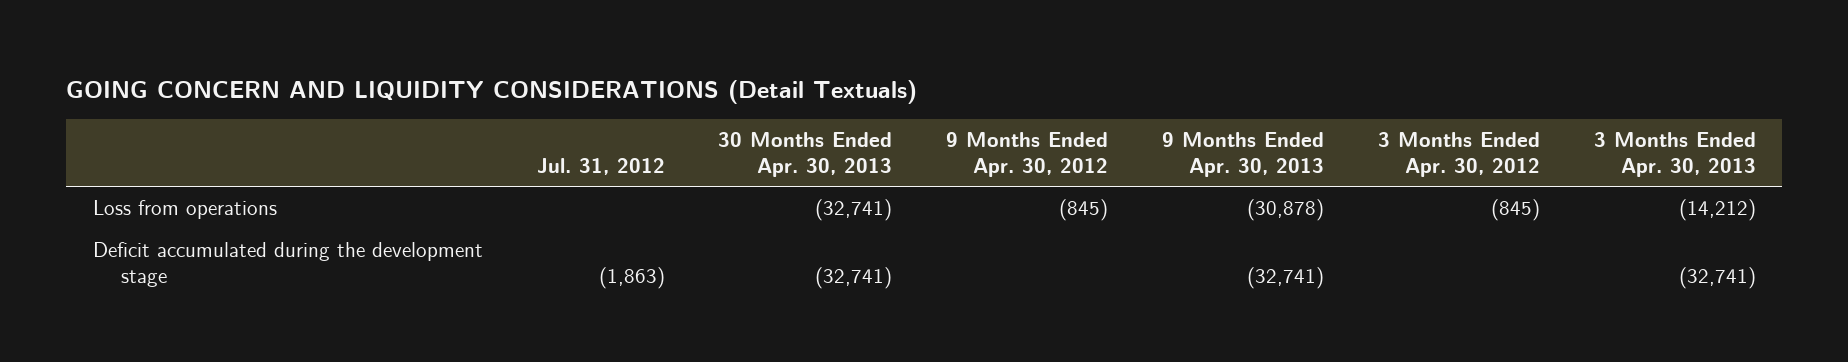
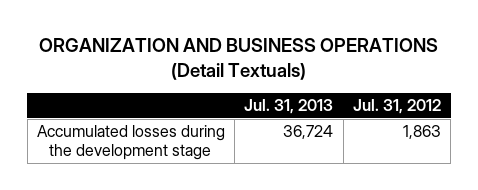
- GOING CONCERN AND LIQUIDITY CONSIDERATIONS (Detail Textuals)
+ ORGANIZATION AND BUSINESS OPERATIONS (Detail Textuals)
- | Jul. 31, 2012 | 30 Months Ended Apr. 30, 2013 | 9 Months Ended Apr. 30, 2012 | 9 Months Ended Apr. 30, 2013 | 3 Months Ended Apr. 30, 2012 | 3 Months Ended Apr. 30, 2013
+ | Jul. 31, 2013 | Jul. 31, 2012
- Loss from operations | | (32,741) | (845) | (30,878) | (845) | (14,212)
- Deficit accumulated during the development stage | (1,863) | (32,741) | | (32,741) | | (32,741)
+ Accumulated losses during the development stage | 36,724 | 1,863

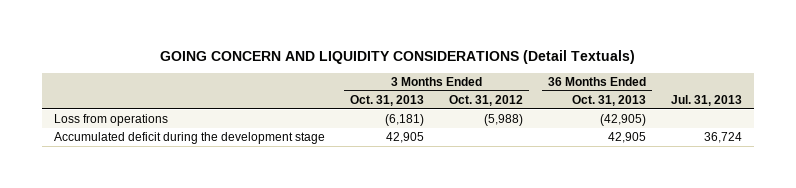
- ORGANIZATION AND BUSINESS OPERATIONS (Detail Textuals)
+ GOING CONCERN AND LIQUIDITY CONSIDERATIONS (Detail Textuals)
- | Jul. 31, 2013 | Jul. 31, 2012
+ | 3 Months Ended Oct. 31, 2013 | 3 Months Ended Oct. 31, 2012 | 36 Months Ended Oct. 31, 2013 | Jul. 31, 2013
- Accumulated losses during the development stage | 36,724 | 1,863
+ Loss from operations | (6,181) | (5,988) | (42,905) |
+ Accumulated deficit during the development stage | 42,905 | | 42,905 | 36,724

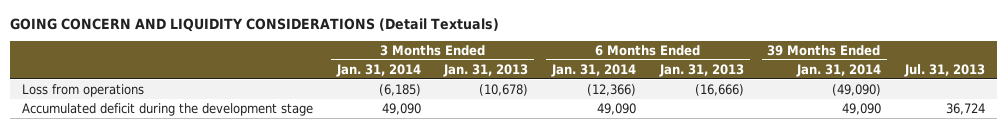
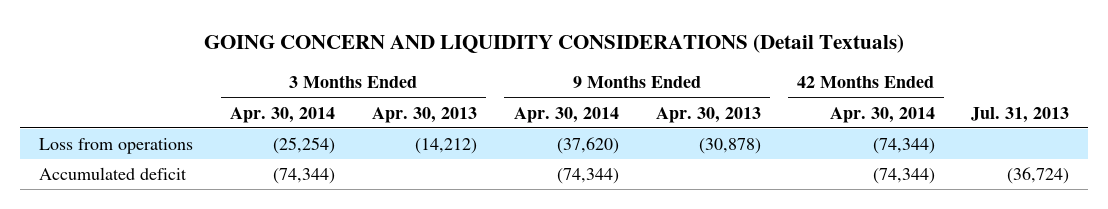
- | 3 Months Ended Jan. 31, 2014 | 3 Months Ended Jan. 31, 2013 | 6 Months Ended Jan. 31, 2014 | 6 Months Ended Jan. 31, 2013 | 39 Months Ended Jan. 31, 2014 | Jul. 31, 2013
+ | 3 Months Ended Apr. 30, 2014 | 3 Months Ended Apr. 30, 2013 | 9 Months Ended Apr. 30, 2014 | 9 Months Ended Apr. 30, 2013 | 42 Months Ended Apr. 30, 2014 | Jul. 31, 2013
- Accumulated deficit during the development stage | 49,090 | | 49,090 | | 49,090 | 36,724
+ Accumulated deficit | (74,344) | | (74,344) | | (74,344) | (36,724)

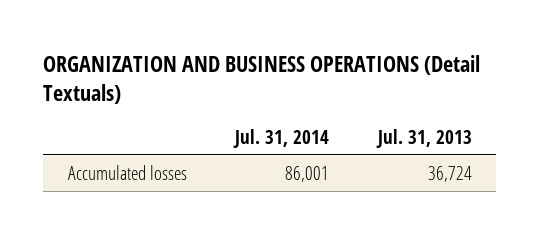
- GOING CONCERN AND LIQUIDITY CONSIDERATIONS (Detail Textuals)
+ ORGANIZATION AND BUSINESS OPERATIONS (Detail Textuals)
- | 3 Months Ended Apr. 30, 2014 | 3 Months Ended Apr. 30, 2013 | 9 Months Ended Apr. 30, 2014 | 9 Months Ended Apr. 30, 2013 | 42 Months Ended Apr. 30, 2014 | Jul. 31, 2013
+ | Jul. 31, 2014 | Jul. 31, 2013
- Loss from operations | (25,254) | (14,212) | (37,620) | (30,878) | (74,344) |
- Accumulated deficit | (74,344) | | (74,344) | | (74,344) | (36,724)
+ Accumulated losses | 86,001 | 36,724

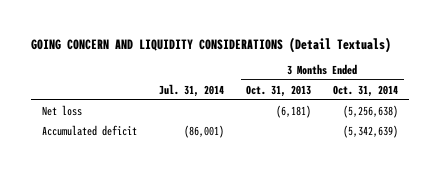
- ORGANIZATION AND BUSINESS OPERATIONS (Detail Textuals)
+ GOING CONCERN AND LIQUIDITY CONSIDERATIONS (Detail Textuals)
- | Jul. 31, 2014 | Jul. 31, 2013
+ | Jul. 31, 2014 | 3 Months Ended Oct. 31, 2013 | 3 Months Ended Oct. 31, 2014
- Accumulated losses | 86,001 | 36,724
+ Net loss | | (6,181) | (5,256,638)
+ Accumulated deficit | (86,001) | | (5,342,639)

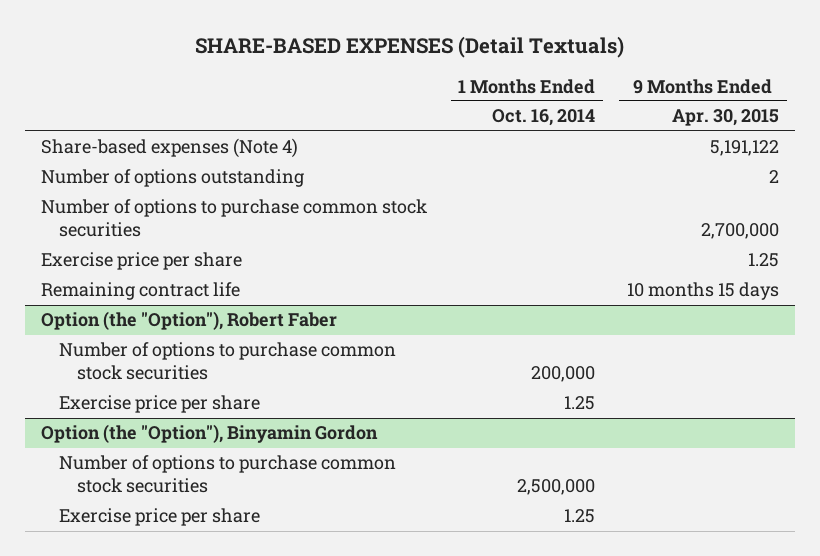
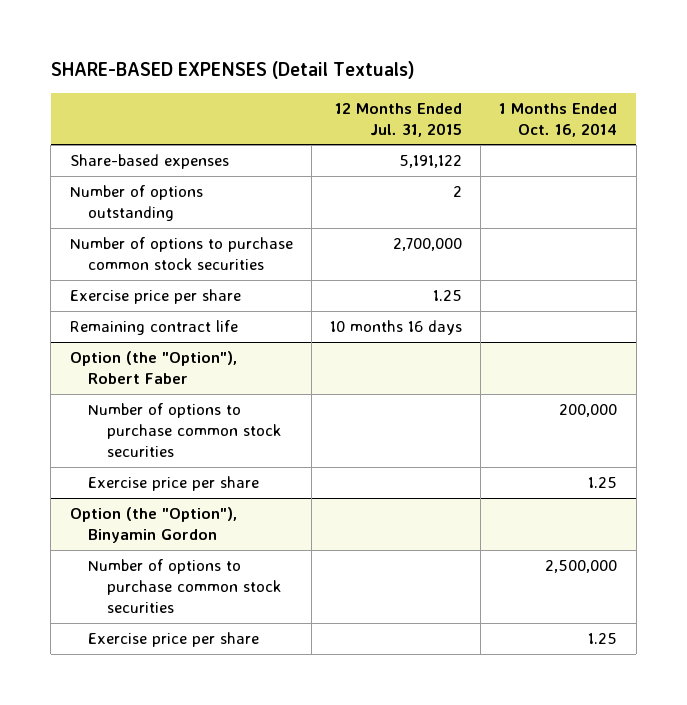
- | 1 Months Ended Oct. 16, 2014 | 9 Months Ended Apr. 30, 2015
+ | 12 Months Ended Jul. 31, 2015 | 1 Months Ended Oct. 16, 2014
- Share-based expenses (Note 4) | | 5,191,122
+ Share-based expenses | 5,191,122 |

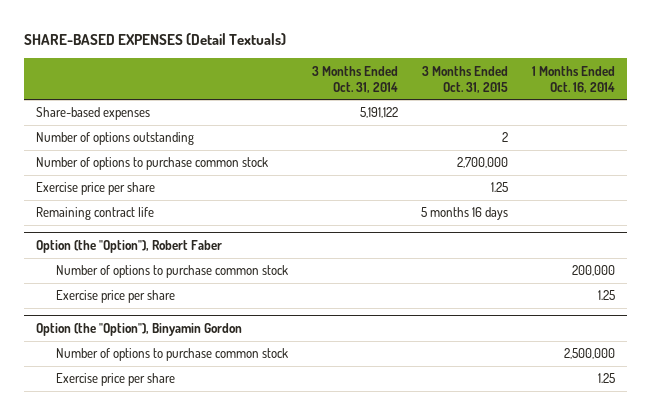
- | 12 Months Ended Jul. 31, 2015 | 1 Months Ended Oct. 16, 2014
+ | 3 Months Ended Oct. 31, 2014 | 3 Months Ended Oct. 31, 2015 | 1 Months Ended Oct. 16, 2014
- Number of options to purchase common stock securities | 2,700,000 |
+ Number of options to purchase common stock | | 2,700,000 |
@ Option (the "Option"), Robert Faber
- Number of options to purchase common stock securities | | 200,000
+ Number of options to purchase common stock | | | 200,000
@ Option (the "Option"), Binyamin Gordon
- Number of options to purchase common stock securities | | 2,500,000
+ Number of options to purchase common stock | | | 2,500,000

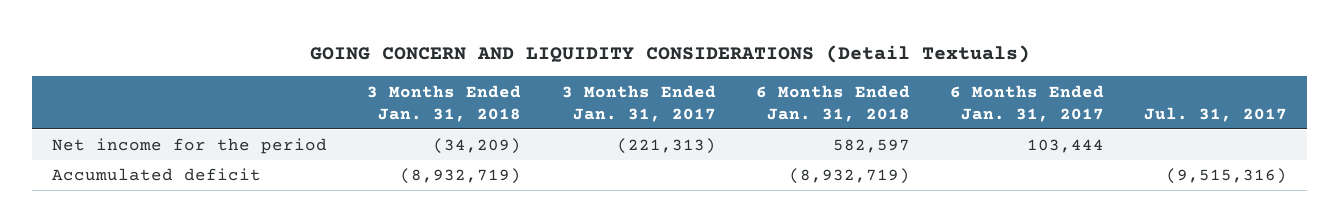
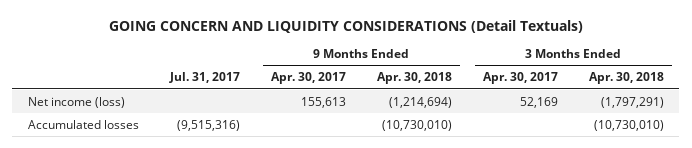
- | 3 Months Ended Jan. 31, 2018 | 3 Months Ended Jan. 31, 2017 | 6 Months Ended Jan. 31, 2018 | 6 Months Ended Jan. 31, 2017 | Jul. 31, 2017
+ | Jul. 31, 2017 | 9 Months Ended Apr. 30, 2017 | 9 Months Ended Apr. 30, 2018 | 3 Months Ended Apr. 30, 2017 | 3 Months Ended Apr. 30, 2018
- Net income for the period | (34,209) | (221,313) | 582,597 | 103,444 |
- Accumulated deficit | (8,932,719) | | (8,932,719) | | (9,515,316)
+ Net income (loss) | | 155,613 | (1,214,694) | 52,169 | (1,797,291)
+ Accumulated losses | (9,515,316) | | (10,730,010) | | (10,730,010)

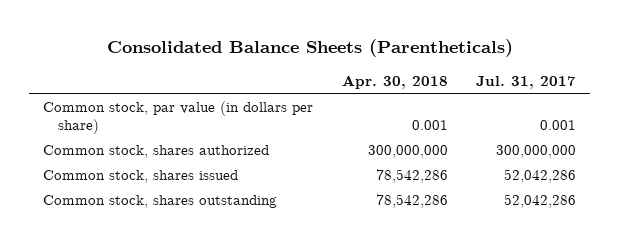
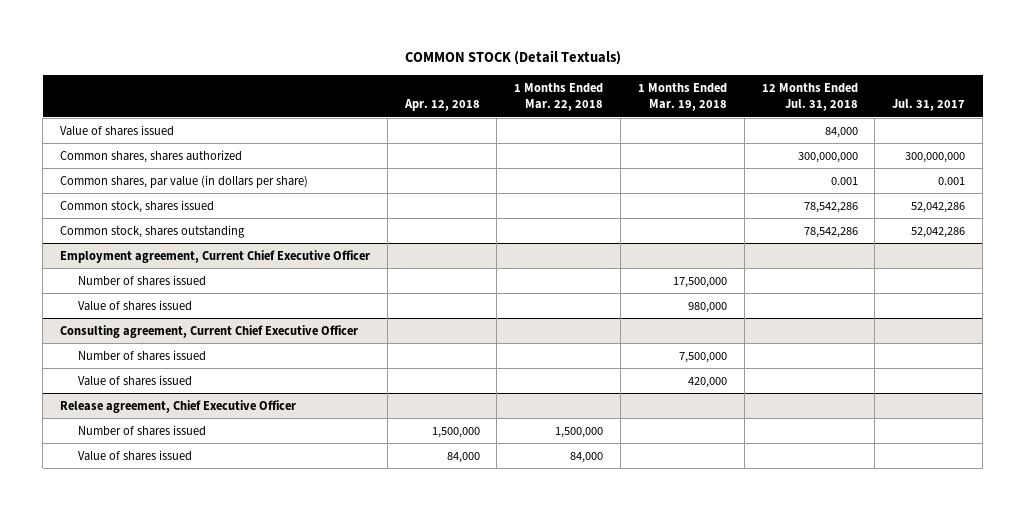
- Consolidated Balance Sheets (Parentheticals)
+ COMMON STOCK (Detail Textuals)
- | Apr. 30, 2018 | Jul. 31, 2017
+ | Apr. 12, 2018 | 1 Months Ended Mar. 22, 2018 | 1 Months Ended Mar. 19, 2018 | 12 Months Ended Jul. 31, 2018 | Jul. 31, 2017
- Common stock, par value (in dollars per share) | 0.001 | 0.001
- Common stock, shares authorized | 300,000,000 | 300,000,000
+ Value of shares issued | | | | 84,000 |
+ Common shares, shares authorized | | | | 300,000,000 | 300,000,000
+ Common shares, par value (in dollars per share) | | | | 0.001 | 0.001
+ Employment agreement, Current Chief Executive Officer
+ Number of shares issued | | | 17,500,000 | |
+ Value of shares issued | | | 980,000 | |
+ Consulting agreement, Current Chief Executive Officer
+ Number of shares issued | | | 7,500,000 | |
+ Value of shares issued | | | 420,000 | |
+ Release agreement, Chief Executive Officer
+ Number of shares issued | 1,500,000 | 1,500,000 | | |
+ Value of shares issued | 84,000 | 84,000 | | |

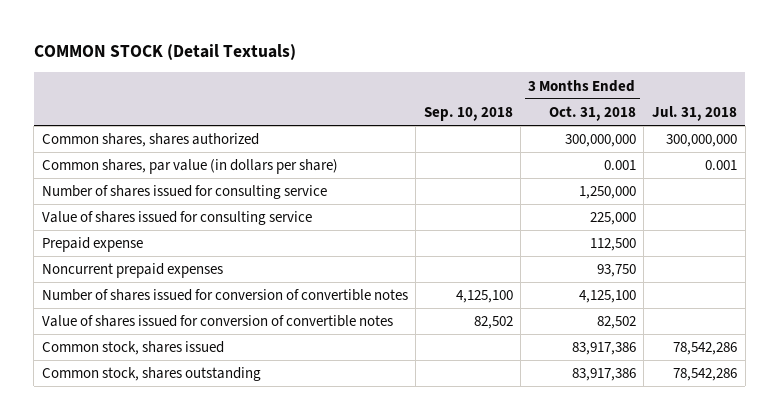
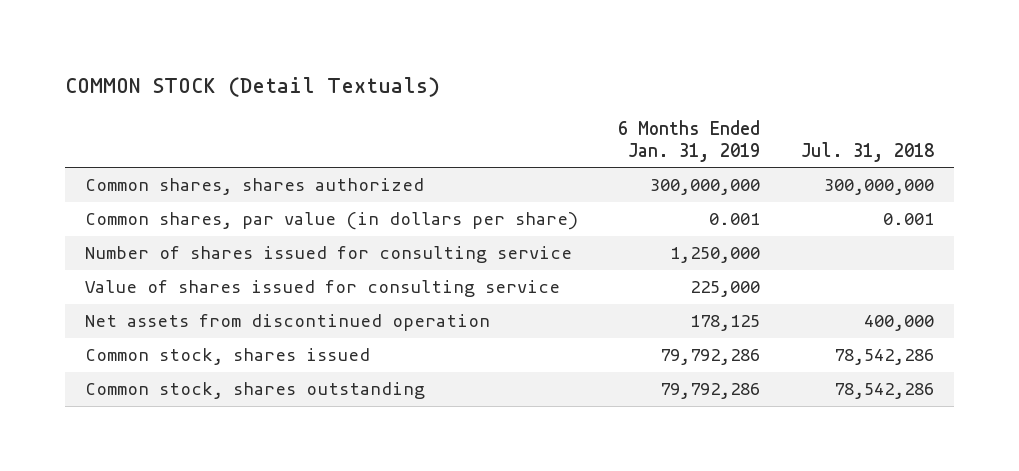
- | Sep. 10, 2018 | 3 Months Ended Oct. 31, 2018 | Jul. 31, 2018
+ | 6 Months Ended Jan. 31, 2019 | Jul. 31, 2018
- Prepaid expense | | 112,500 |
- Noncurrent prepaid expenses | | 93,750 |
- Number of shares issued for conversion of convertible notes | 4,125,100 | 4,125,100 |
- Value of shares issued for conversion of convertible notes | 82,502 | 82,502 |
+ Net assets from discontinued operation | 178,125 | 400,000

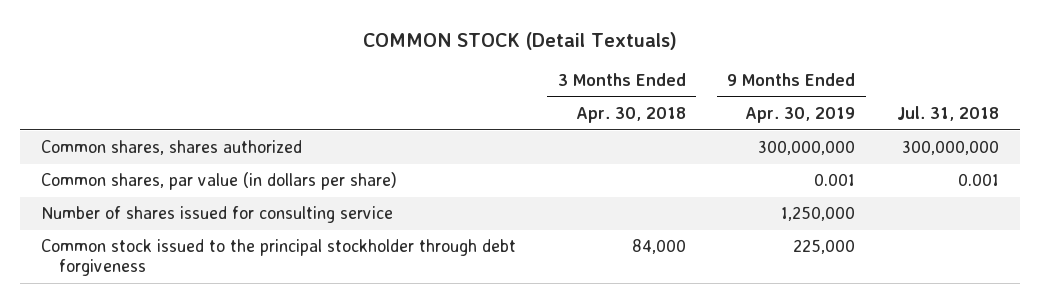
- | 6 Months Ended Jan. 31, 2019 | Jul. 31, 2018
+ | 3 Months Ended Apr. 30, 2018 | 9 Months Ended Apr. 30, 2019 | Jul. 31, 2018
- Value of shares issued for consulting service | 225,000 |
- Net assets from discontinued operation | 178,125 | 400,000
- Common stock, shares issued | 79,792,286 | 78,542,286
- Common stock, shares outstanding | 79,792,286 | 78,542,286
+ Common stock issued to the principal stockholder through debt forgiveness | 84,000 | 225,000 |

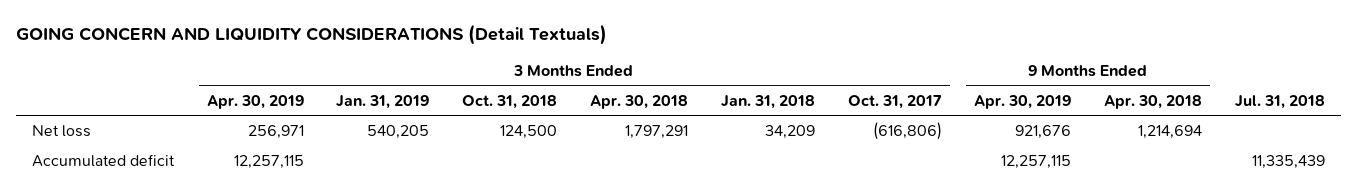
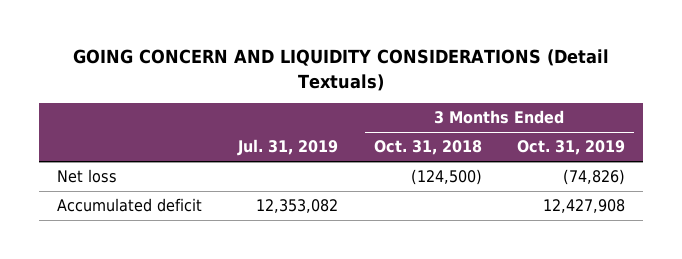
- | 3 Months Ended Apr. 30, 2019 | 3 Months Ended Jan. 31, 2019 | 3 Months Ended Oct. 31, 2018 | 3 Months Ended Apr. 30, 2018 | 3 Months Ended Jan. 31, 2018 | 3 Months Ended Oct. 31, 2017 | 9 Months Ended Apr. 30, 2019 | 9 Months Ended Apr. 30, 2018 | Jul. 31, 2018
+ | Jul. 31, 2019 | 3 Months Ended Oct. 31, 2018 | 3 Months Ended Oct. 31, 2019
- Net loss | 256,971 | 540,205 | 124,500 | 1,797,291 | 34,209 | (616,806) | 921,676 | 1,214,694 |
+ Net loss | | (124,500) | (74,826)

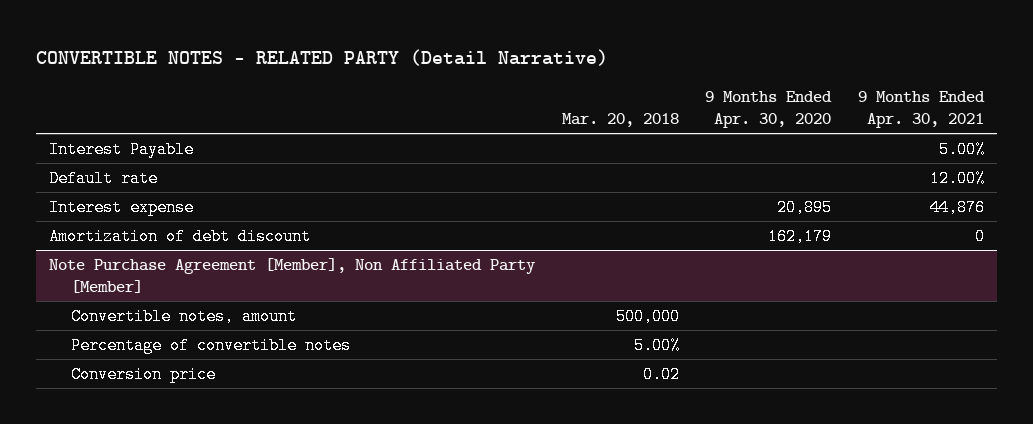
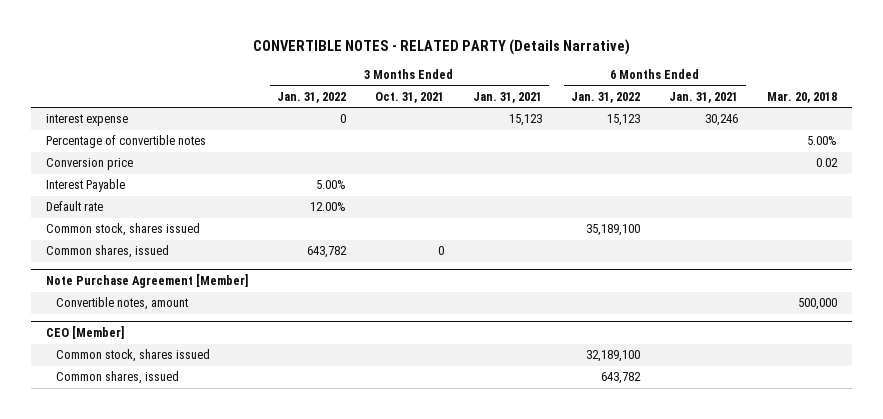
- CONVERTIBLE NOTES - RELATED PARTY (Detail Narrative)
+ CONVERTIBLE NOTES - RELATED PARTY (Details Narrative)
- | Mar. 20, 2018 | 9 Months Ended Apr. 30, 2020 | 9 Months Ended Apr. 30, 2021
+ | 3 Months Ended Jan. 31, 2022 | 3 Months Ended Oct. 31, 2021 | 3 Months Ended Jan. 31, 2021 | 6 Months Ended Jan. 31, 2022 | 6 Months Ended Jan. 31, 2021 | Mar. 20, 2018
+ interest expense | 0 | | 15,123 | 15,123 | 30,246 |
+ Percentage of convertible notes | | | | | | 5.00%
+ Conversion price | | | | | | 0.02
- Interest expense | | 20,895 | 44,876
- Amortization of debt discount | | 162,179 | 0
- Note Purchase Agreement [Member], Non Affiliated Party [Member]
+ Common stock, shares issued | | | | 35,189,100 | |
+ Common shares, issued | 643,782 | 0 | | | |
+ Note Purchase Agreement [Member]
- Percentage of convertible notes | 5.00% | |
- Conversion price | 0.02 | |
+ CEO [Member]
+ Common stock, shares issued | | | | 32,189,100 | |
+ Common shares, issued | | | | 643,782 | |

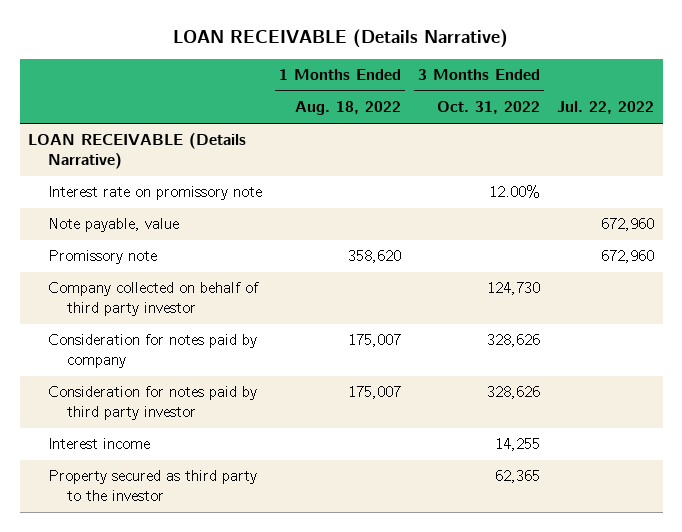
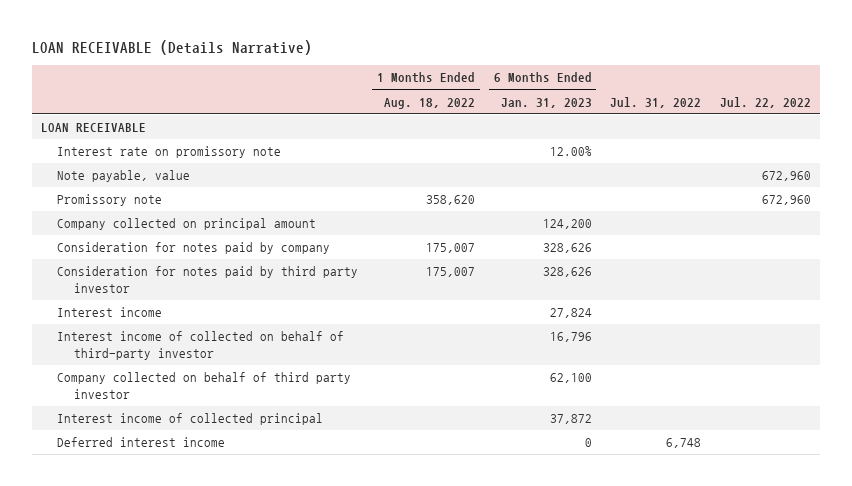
- | 1 Months Ended Aug. 18, 2022 | 3 Months Ended Oct. 31, 2022 | Jul. 22, 2022
+ | 1 Months Ended Aug. 18, 2022 | 6 Months Ended Jan. 31, 2023 | Jul. 31, 2022 | Jul. 22, 2022
- LOAN RECEIVABLE (Details Narrative)
+ LOAN RECEIVABLE
+ Company collected on principal amount | | 124,200 | |
- Property secured as third party to the investor | | 62,365 |
+ Interest income of collected on behalf of third-party investor | | 16,796 | |
moved down: Company collected on behalf of third party investor | | 62,100 | |
+ Interest income of collected principal | | 37,872 | |
+ Deferred interest income | | 0 | 6,748 |

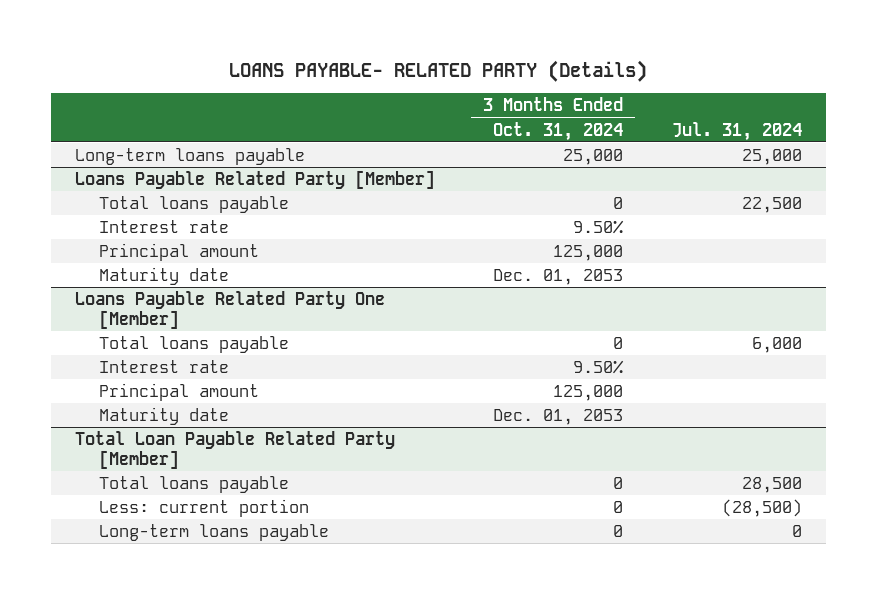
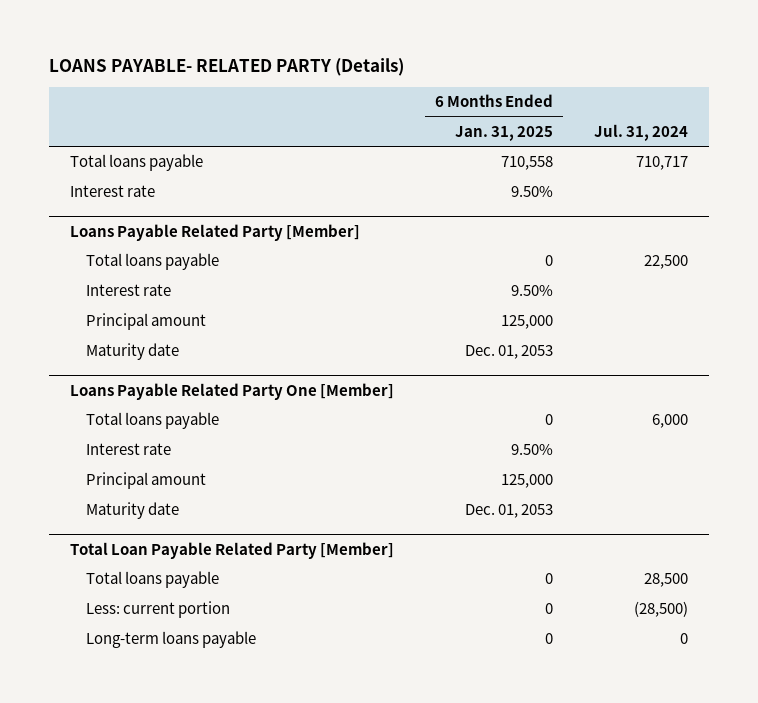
- | 3 Months Ended Oct. 31, 2024 | Jul. 31, 2024
+ | 6 Months Ended Jan. 31, 2025 | Jul. 31, 2024
- Long-term loans payable | 25,000 | 25,000
+ Total loans payable | 710,558 | 710,717
+ Interest rate | 9.50% |

